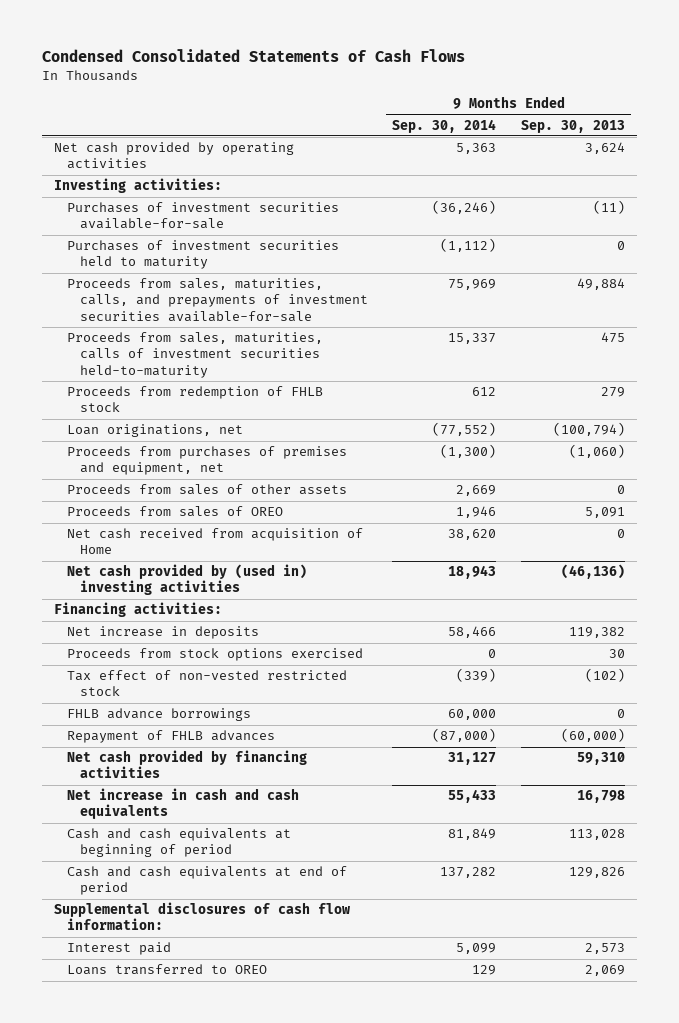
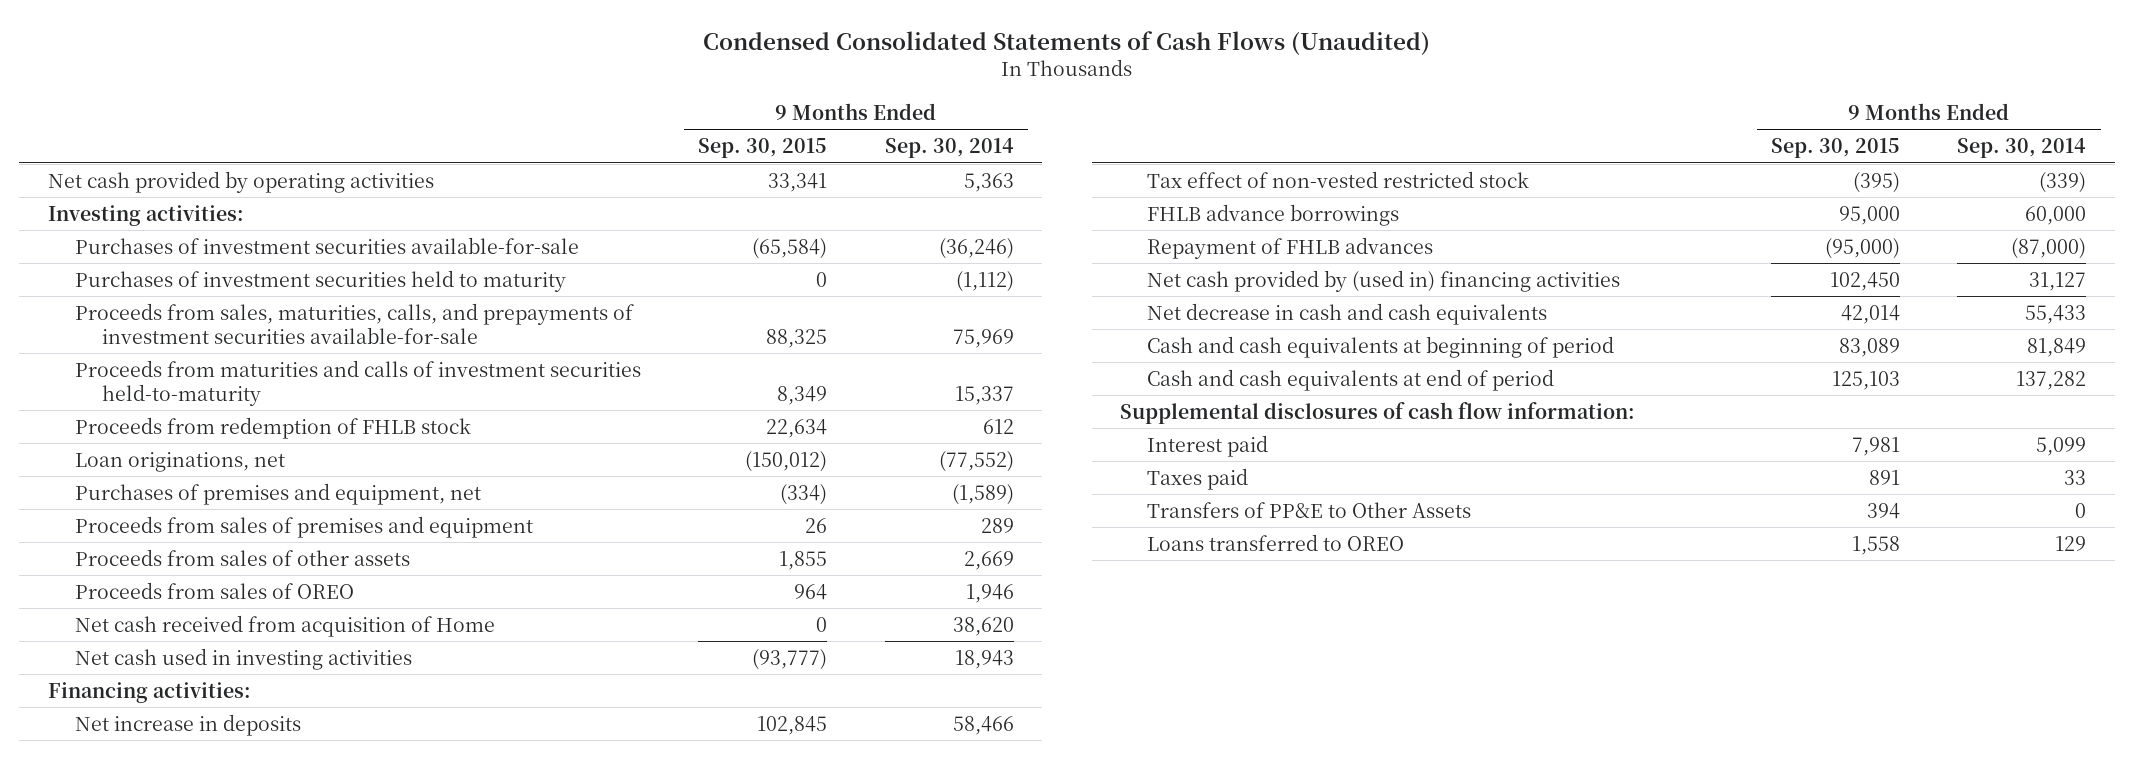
- Condensed Consolidated Statements of Cash Flows
+ Condensed Consolidated Statements of Cash Flows (Unaudited)
- | 9 Months Ended Sep. 30, 2014 | 9 Months Ended Sep. 30, 2013
+ | 9 Months Ended Sep. 30, 2015 | 9 Months Ended Sep. 30, 2014
- Proceeds from sales, maturities, calls of investment securities held-to-maturity | 15,337 | 475
+ Proceeds from maturities and calls of investment securities held-to-maturity | 8,349 | 15,337
- Proceeds from purchases of premises and equipment, net | (1,300) | (1,060)
+ Purchases of premises and equipment, net | (334) | (1,589)
+ Proceeds from sales of premises and equipment | 26 | 289
- Net cash provided by (used in) investing activities | 18,943 | (46,136)
+ Net cash used in investing activities | (93,777) | 18,943
- Proceeds from stock options exercised | 0 | 30
- Net cash provided by financing activities | 31,127 | 59,310
- Net increase in cash and cash equivalents | 55,433 | 16,798
+ Net cash provided by (used in) financing activities | 102,450 | 31,127
+ Net decrease in cash and cash equivalents | 42,014 | 55,433
+ Taxes paid | 891 | 33
+ Transfers of PP&E to Other Assets | 394 | 0

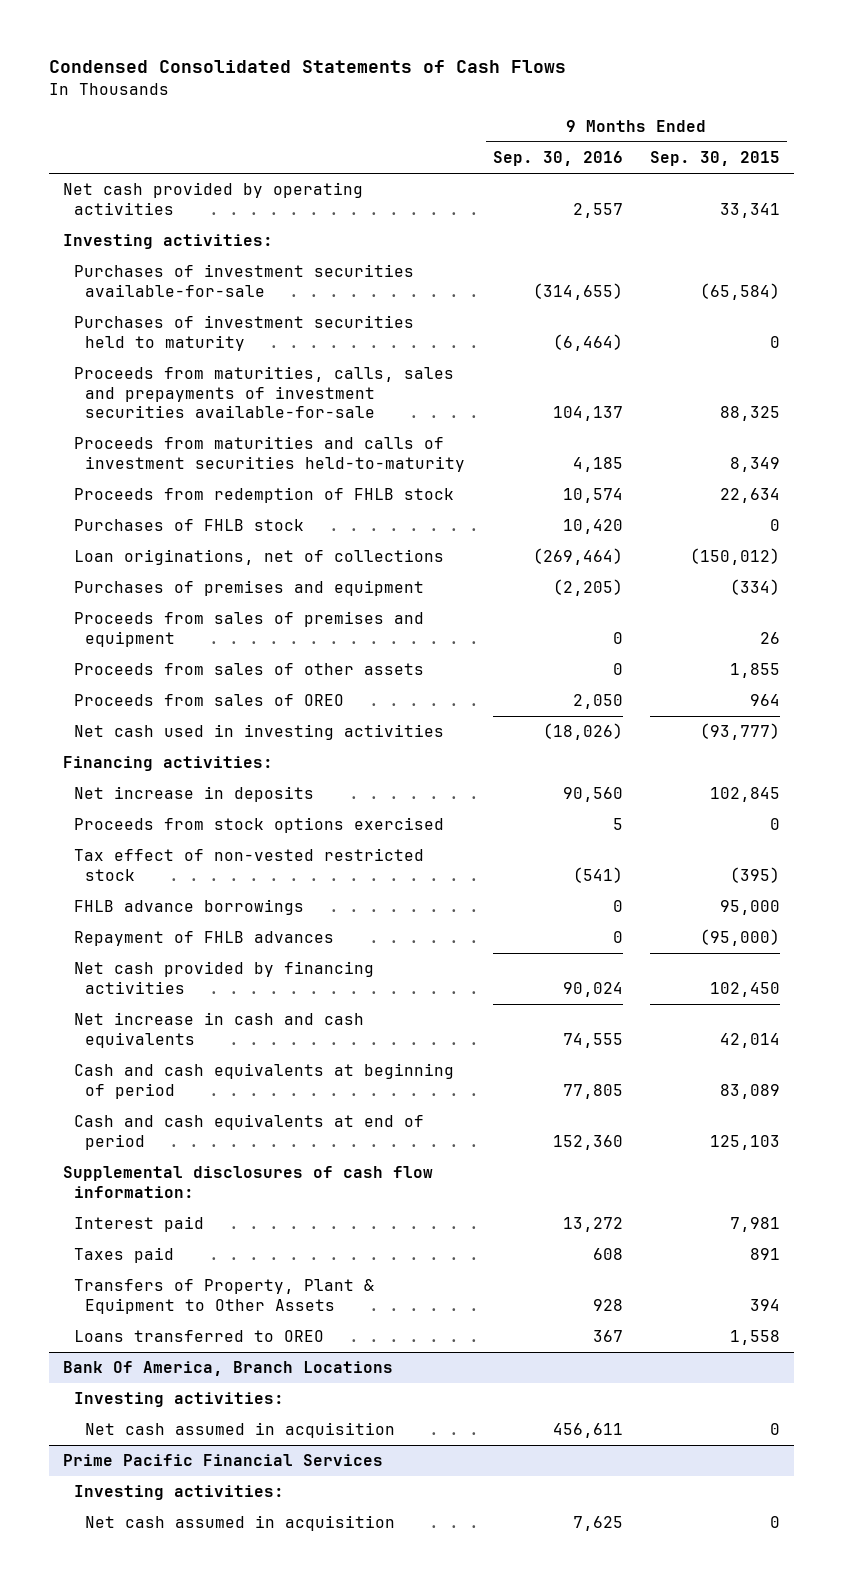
- Condensed Consolidated Statements of Cash Flows (Unaudited)
+ Condensed Consolidated Statements of Cash Flows
- | 9 Months Ended Sep. 30, 2015 | 9 Months Ended Sep. 30, 2014
+ | 9 Months Ended Sep. 30, 2016 | 9 Months Ended Sep. 30, 2015
- Proceeds from sales, maturities, calls, and prepayments of investment securities available-for-sale | 88,325 | 75,969
+ Proceeds from maturities, calls, sales and prepayments of investment securities available-for-sale | 104,137 | 88,325
- Loan originations, net | (150,012) | (77,552)
- Purchases of premises and equipment, net | (334) | (1,589)
+ Purchases of FHLB stock | 10,420 | 0
+ Loan originations, net of collections | (269,464) | (150,012)
+ Purchases of premises and equipment | (2,205) | (334)
- Net cash received from acquisition of Home | 0 | 38,620
+ Proceeds from stock options exercised | 5 | 0
- Net cash provided by (used in) financing activities | 102,450 | 31,127
- Net decrease in cash and cash equivalents | 42,014 | 55,433
+ Net cash provided by financing activities | 90,024 | 102,450
+ Net increase in cash and cash equivalents | 74,555 | 42,014
- Transfers of PP&E to Other Assets | 394 | 0
+ Transfers of Property, Plant & Equipment to Other Assets | 928 | 394
+ Bank Of America, Branch Locations
+ Investing activities:
+ Net cash assumed in acquisition | 456,611 | 0
+ Prime Pacific Financial Services
+ Investing activities:
+ Net cash assumed in acquisition | 7,625 | 0

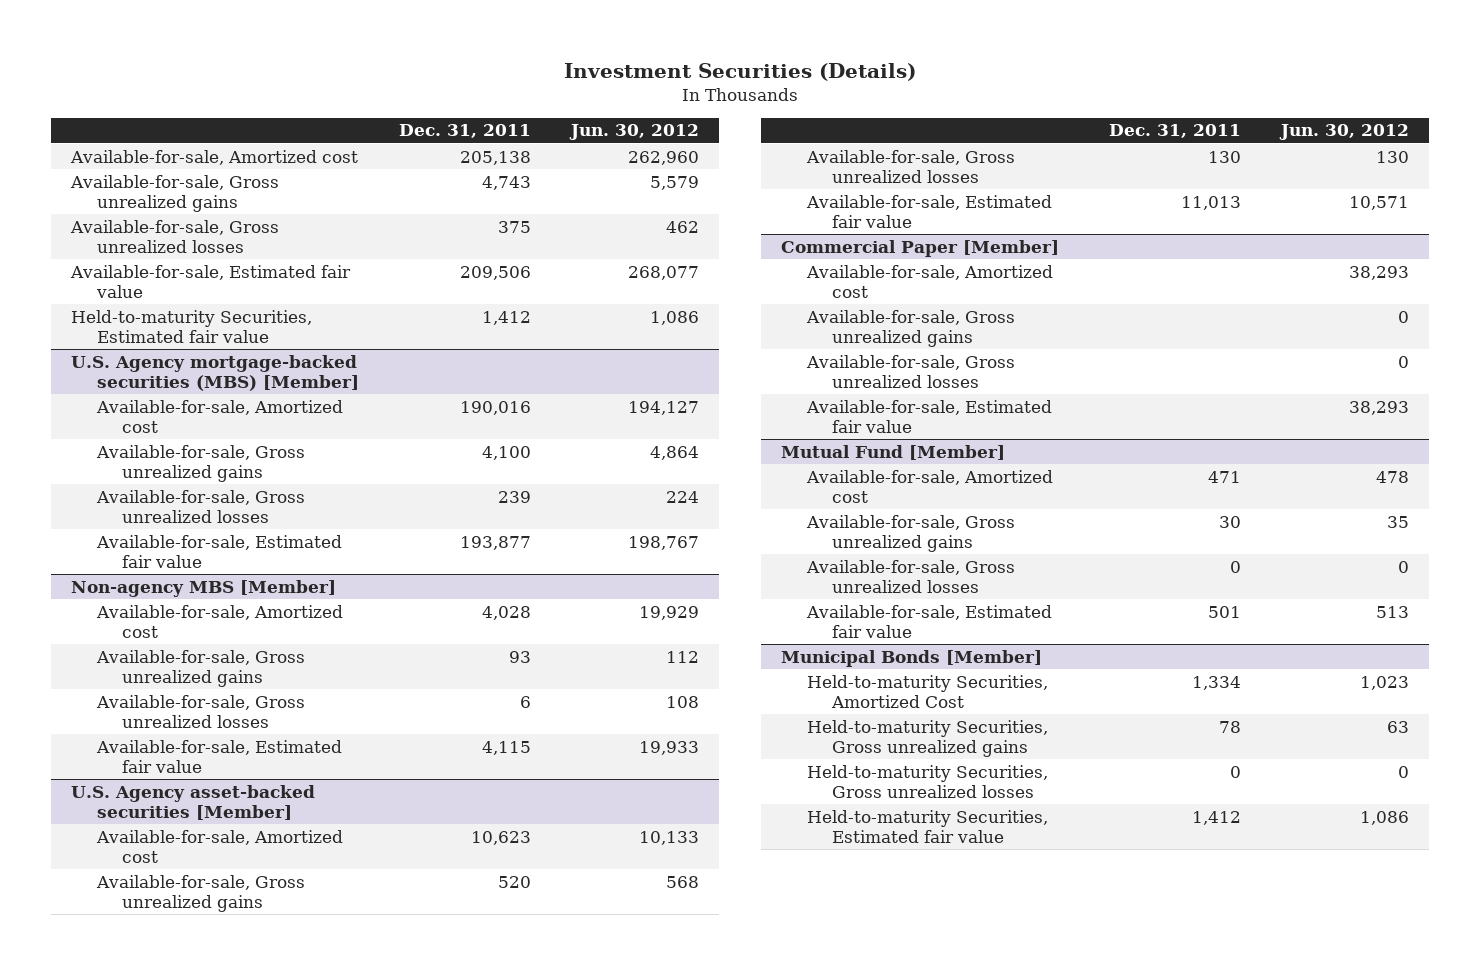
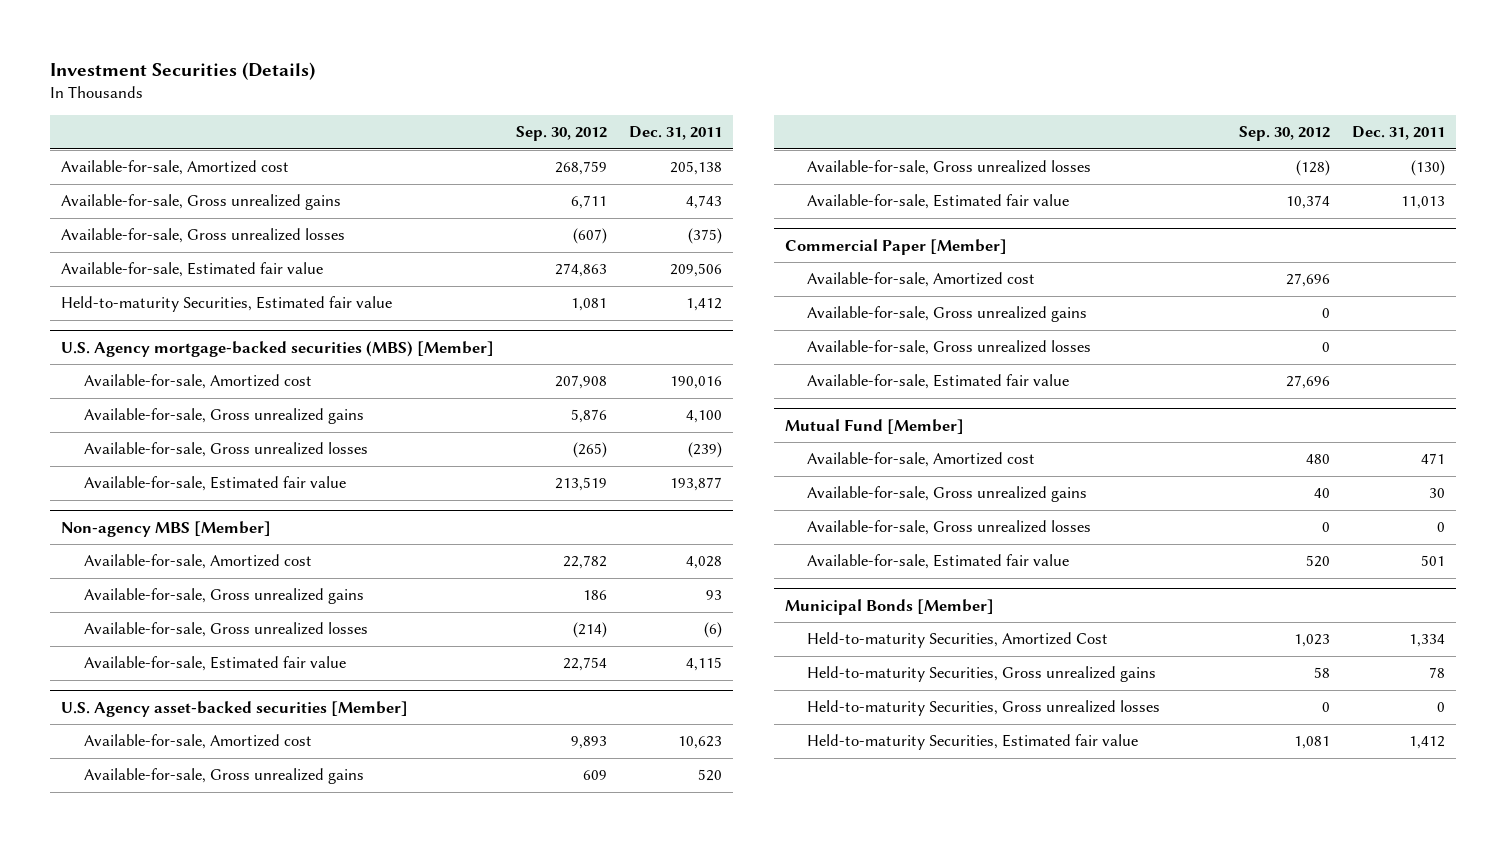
- | Dec. 31, 2011 | Jun. 30, 2012
+ | Sep. 30, 2012 | Dec. 31, 2011
- Available-for-sale, Gross unrealized losses | 375 | 462
+ Available-for-sale, Gross unrealized losses | (607) | (375)
@ U.S. Agency mortgage-backed securities (MBS) [Member]
- Available-for-sale, Gross unrealized losses | 239 | 224
+ Available-for-sale, Gross unrealized losses | (265) | (239)
@ Non-agency MBS [Member]
- Available-for-sale, Gross unrealized losses | 6 | 108
+ Available-for-sale, Gross unrealized losses | (214) | (6)
@ U.S. Agency asset-backed securities [Member]
- Available-for-sale, Gross unrealized losses | 130 | 130
+ Available-for-sale, Gross unrealized losses | (128) | (130)

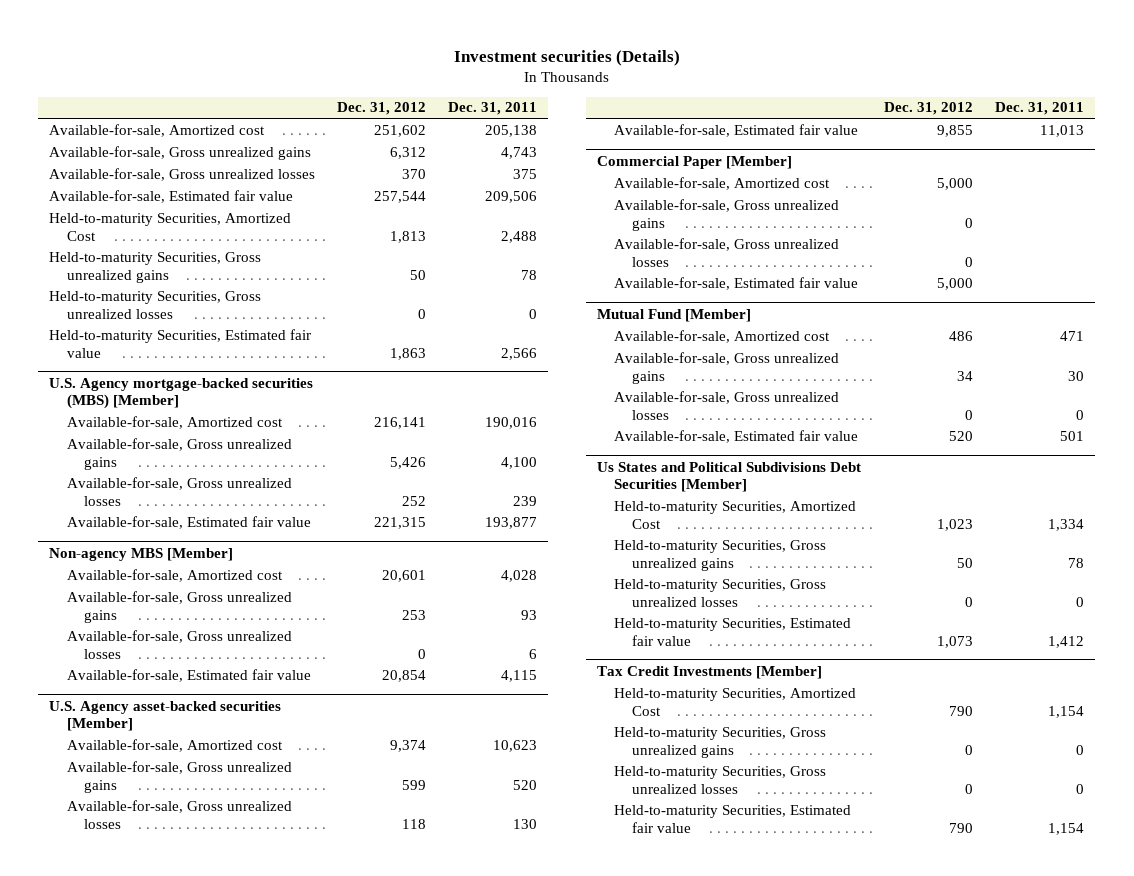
- Investment Securities (Details)
+ Investment securities (Details)
- | Sep. 30, 2012 | Dec. 31, 2011
+ | Dec. 31, 2012 | Dec. 31, 2011
- Available-for-sale, Gross unrealized losses | (607) | (375)
+ Available-for-sale, Gross unrealized losses | 370 | 375
- Held-to-maturity Securities, Estimated fair value | 1,081 | 1,412
+ Held-to-maturity Securities, Amortized Cost | 1,813 | 2,488
+ Held-to-maturity Securities, Gross unrealized gains | 50 | 78
+ Held-to-maturity Securities, Gross unrealized losses | 0 | 0
+ Held-to-maturity Securities, Estimated fair value | 1,863 | 2,566
@ U.S. Agency mortgage-backed securities (MBS) [Member]
- Available-for-sale, Gross unrealized losses | (265) | (239)
+ Available-for-sale, Gross unrealized losses | 252 | 239
@ Non-agency MBS [Member]
- Available-for-sale, Gross unrealized losses | (214) | (6)
+ Available-for-sale, Gross unrealized losses | 0 | 6
@ U.S. Agency asset-backed securities [Member]
- Available-for-sale, Gross unrealized losses | (128) | (130)
+ Available-for-sale, Gross unrealized losses | 118 | 130
- Municipal Bonds [Member]
+ Us States and Political Subdivisions Debt Securities [Member]
+ Tax Credit Investments [Member]
+ Held-to-maturity Securities, Amortized Cost | 790 | 1,154
+ Held-to-maturity Securities, Gross unrealized gains | 0 | 0
+ Held-to-maturity Securities, Gross unrealized losses | 0 | 0
+ Held-to-maturity Securities, Estimated fair value | 790 | 1,154

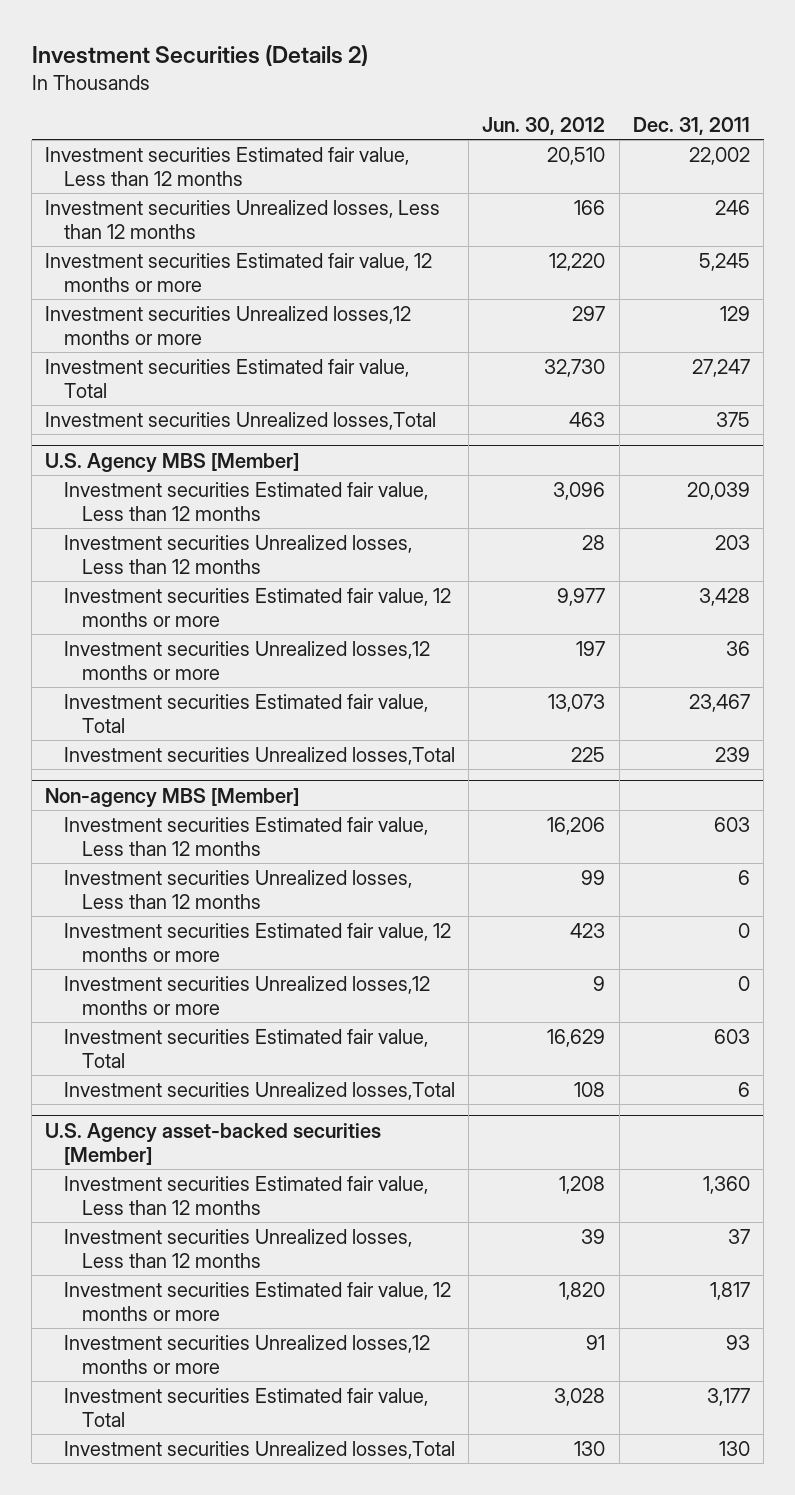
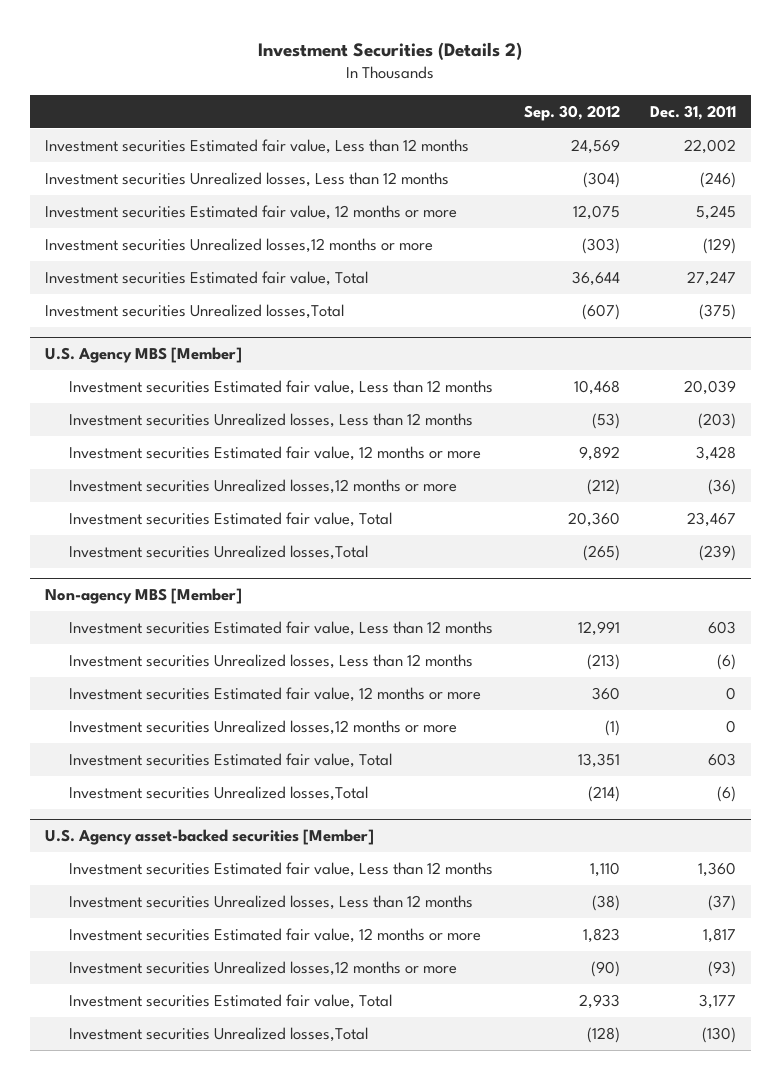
- | Jun. 30, 2012 | Dec. 31, 2011
+ | Sep. 30, 2012 | Dec. 31, 2011
- Investment securities Unrealized losses, Less than 12 months | 166 | 246
+ Investment securities Unrealized losses, Less than 12 months | (304) | (246)
- Investment securities Unrealized losses,12 months or more | 297 | 129
+ Investment securities Unrealized losses,12 months or more | (303) | (129)
- Investment securities Unrealized losses,Total | 463 | 375
+ Investment securities Unrealized losses,Total | (607) | (375)
@ U.S. Agency MBS [Member]
- Investment securities Unrealized losses, Less than 12 months | 28 | 203
+ Investment securities Unrealized losses, Less than 12 months | (53) | (203)
- Investment securities Unrealized losses,12 months or more | 197 | 36
+ Investment securities Unrealized losses,12 months or more | (212) | (36)
- Investment securities Unrealized losses,Total | 225 | 239
+ Investment securities Unrealized losses,Total | (265) | (239)
@ Non-agency MBS [Member]
- Investment securities Unrealized losses, Less than 12 months | 99 | 6
+ Investment securities Unrealized losses, Less than 12 months | (213) | (6)
- Investment securities Unrealized losses,Total | 108 | 6
+ Investment securities Unrealized losses,Total | (214) | (6)
@ U.S. Agency asset-backed securities [Member]
- Investment securities Unrealized losses, Less than 12 months | 39 | 37
+ Investment securities Unrealized losses, Less than 12 months | (38) | (37)
- Investment securities Unrealized losses,12 months or more | 91 | 93
+ Investment securities Unrealized losses,12 months or more | (90) | (93)
- Investment securities Unrealized losses,Total | 130 | 130
+ Investment securities Unrealized losses,Total | (128) | (130)

